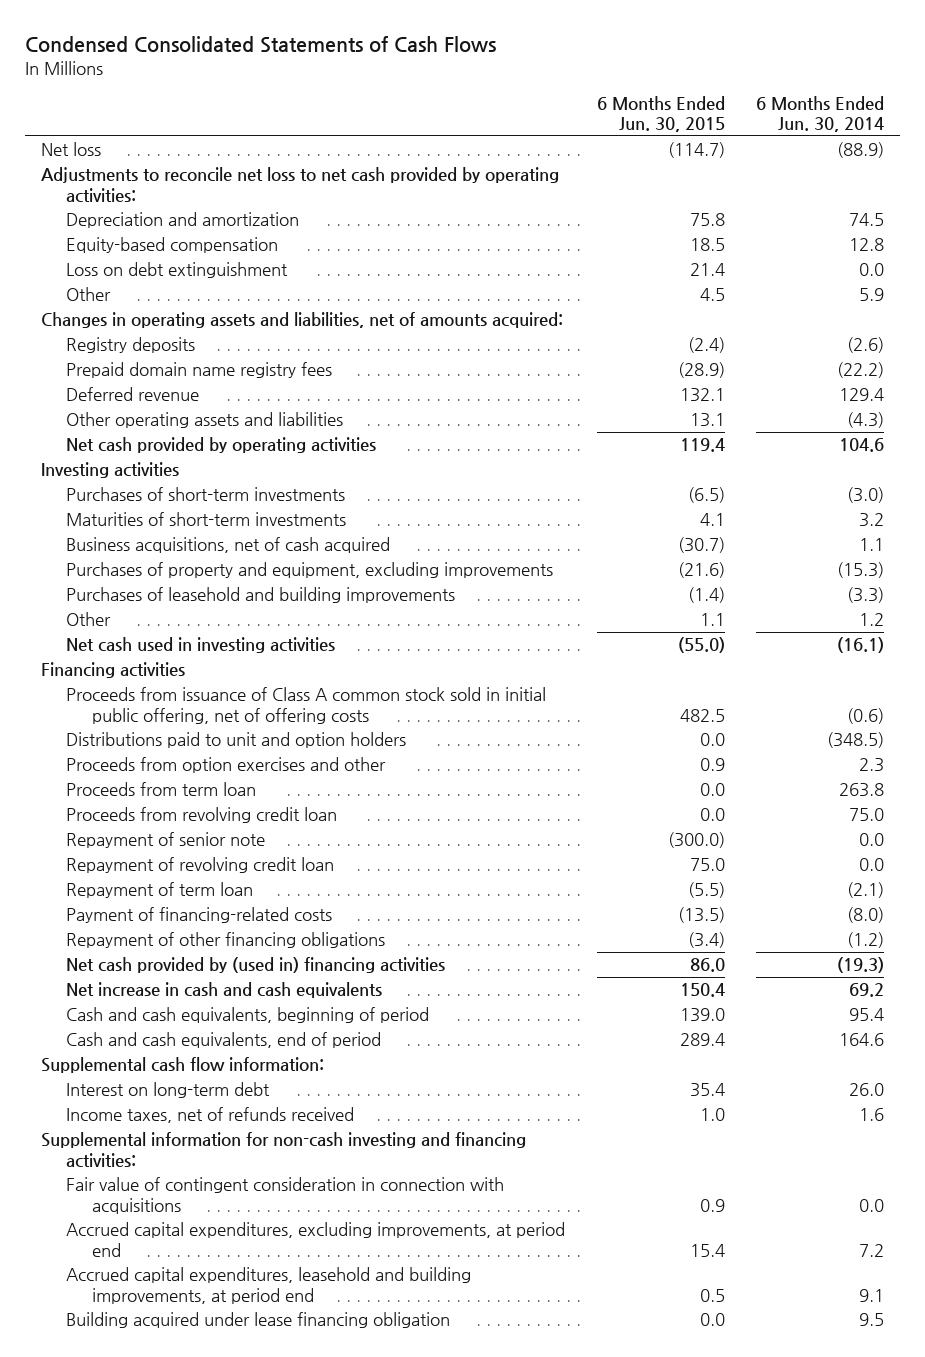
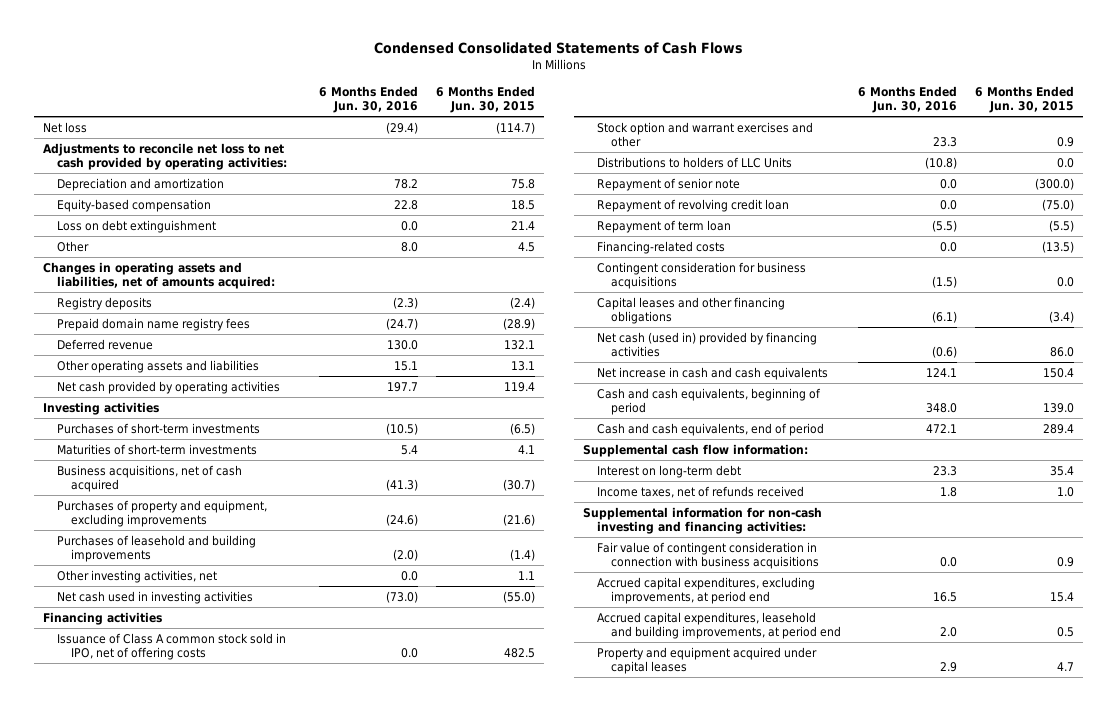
- | 6 Months Ended Jun. 30, 2015 | 6 Months Ended Jun. 30, 2014
+ | 6 Months Ended Jun. 30, 2016 | 6 Months Ended Jun. 30, 2015
- Other | 1.1 | 1.2
+ Other investing activities, net | 0.0 | 1.1
- Proceeds from issuance of Class A common stock sold in initial public offering, net of offering costs | 482.5 | (0.6)
- Distributions paid to unit and option holders | 0.0 | (348.5)
- Proceeds from option exercises and other | 0.9 | 2.3
- Proceeds from term loan | 0.0 | 263.8
- Proceeds from revolving credit loan | 0.0 | 75.0
+ Issuance of Class A common stock sold in IPO, net of offering costs | 0.0 | 482.5
+ Stock option and warrant exercises and other | 23.3 | 0.9
+ Distributions to holders of LLC Units | (10.8) | 0.0
- Repayment of revolving credit loan | 75.0 | 0.0
+ Repayment of revolving credit loan | 0.0 | (75.0)
- Payment of financing-related costs | (13.5) | (8.0)
- Repayment of other financing obligations | (3.4) | (1.2)
- Net cash provided by (used in) financing activities | 86.0 | (19.3)
+ Financing-related costs | 0.0 | (13.5)
+ Contingent consideration for business acquisitions | (1.5) | 0.0
+ Capital leases and other financing obligations | (6.1) | (3.4)
+ Net cash (used in) provided by financing activities | (0.6) | 86.0
- Fair value of contingent consideration in connection with acquisitions | 0.9 | 0.0
+ Fair value of contingent consideration in connection with business acquisitions | 0.0 | 0.9
- Building acquired under lease financing obligation | 0.0 | 9.5
+ Property and equipment acquired under capital leases | 2.9 | 4.7

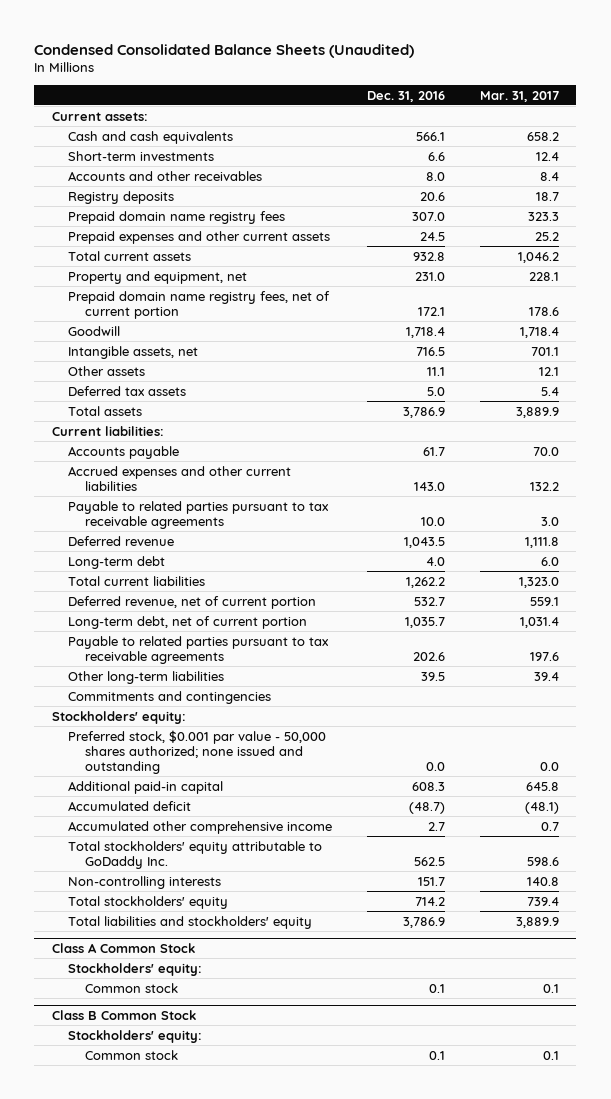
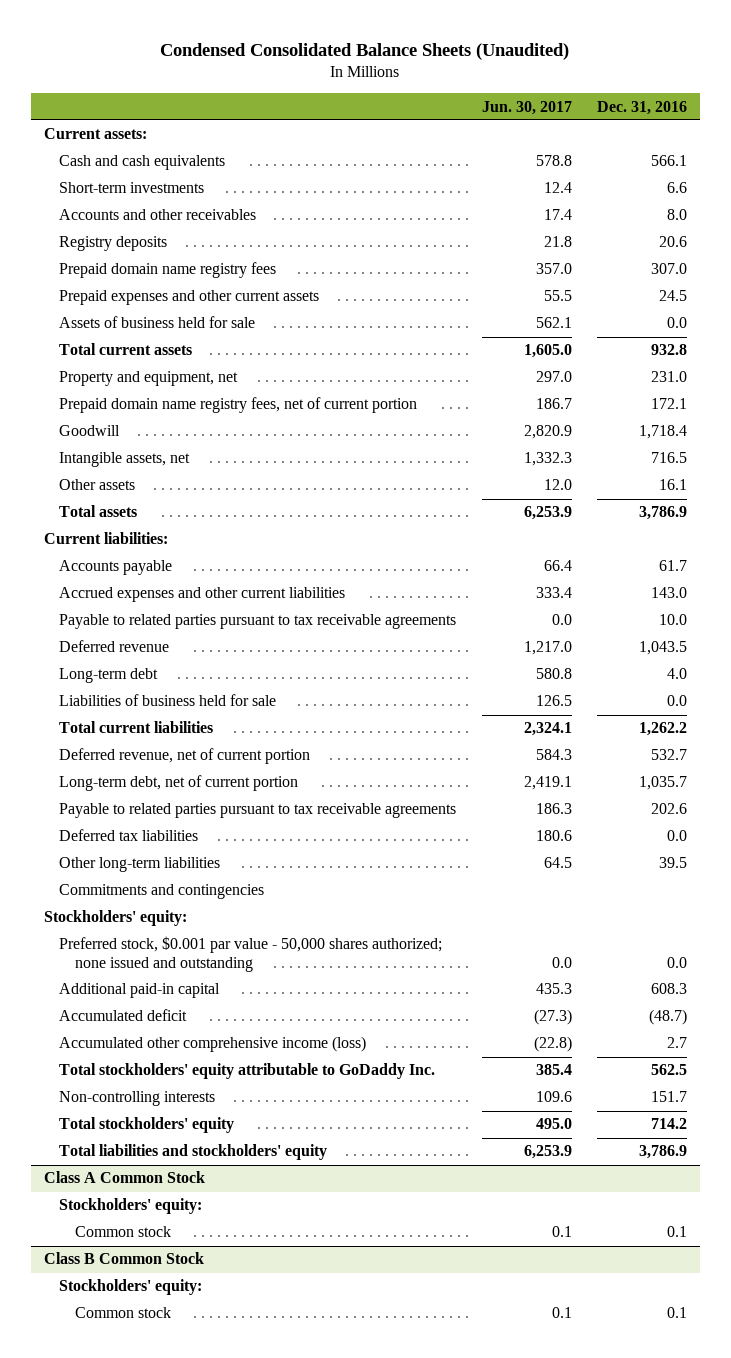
- | Dec. 31, 2016 | Mar. 31, 2017
+ | Jun. 30, 2017 | Dec. 31, 2016
+ Assets of business held for sale | 562.1 | 0.0
- Other assets | 11.1 | 12.1
- Deferred tax assets | 5.0 | 5.4
+ Other assets | 12.0 | 16.1
+ Liabilities of business held for sale | 126.5 | 0.0
+ Deferred tax liabilities | 180.6 | 0.0
- Accumulated other comprehensive income | 2.7 | 0.7
+ Accumulated other comprehensive income (loss) | (22.8) | 2.7

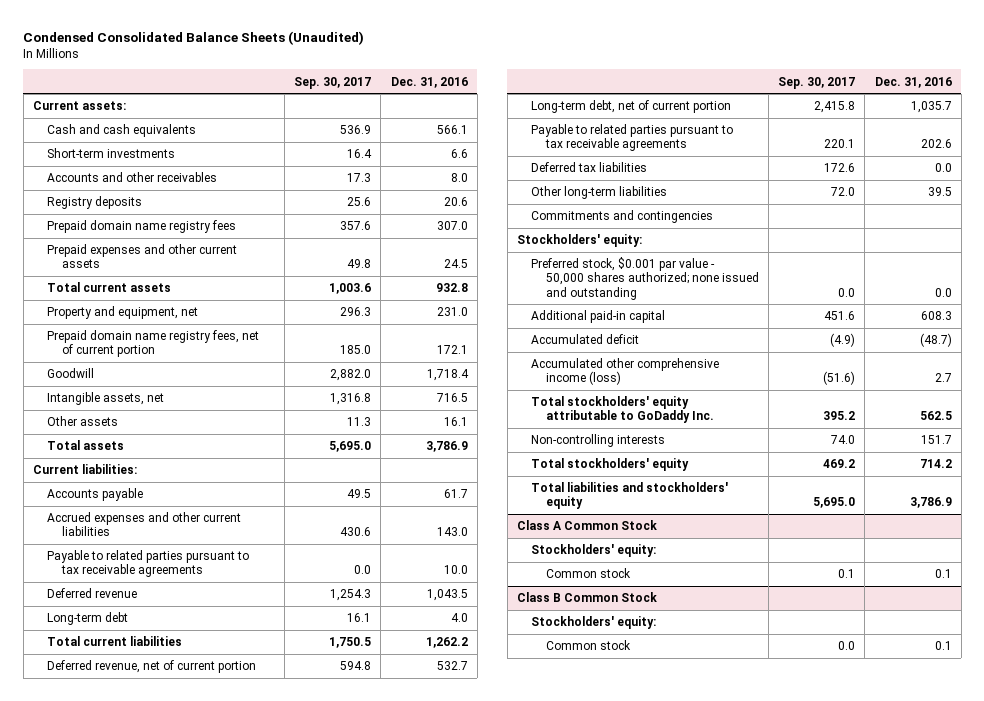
- | Jun. 30, 2017 | Dec. 31, 2016
+ | Sep. 30, 2017 | Dec. 31, 2016
- Assets of business held for sale | 562.1 | 0.0
- Liabilities of business held for sale | 126.5 | 0.0

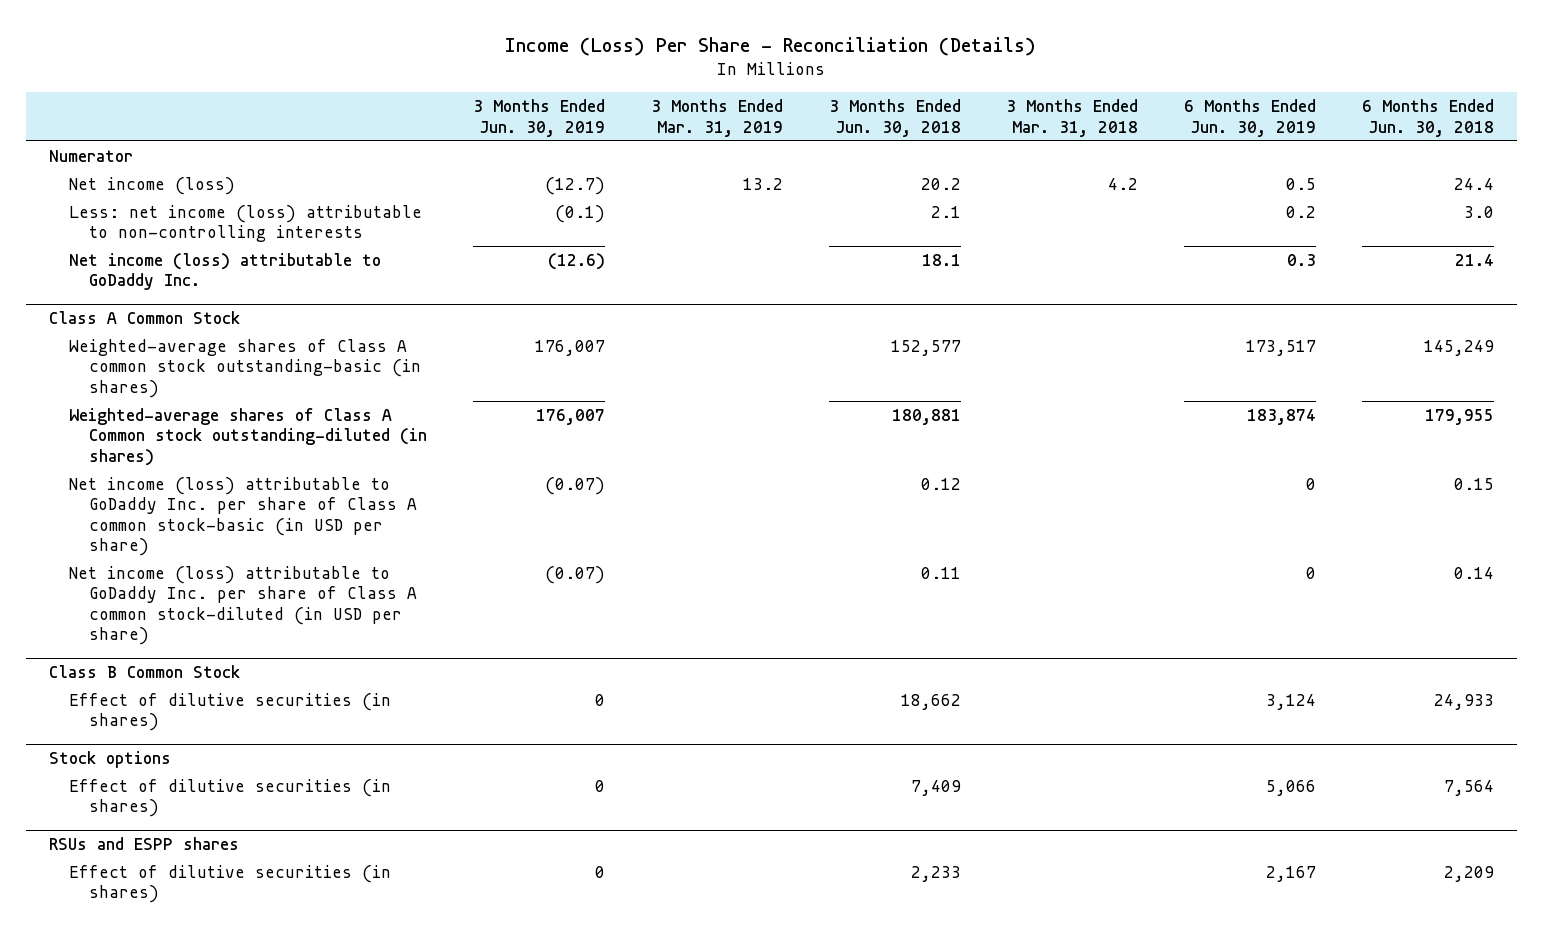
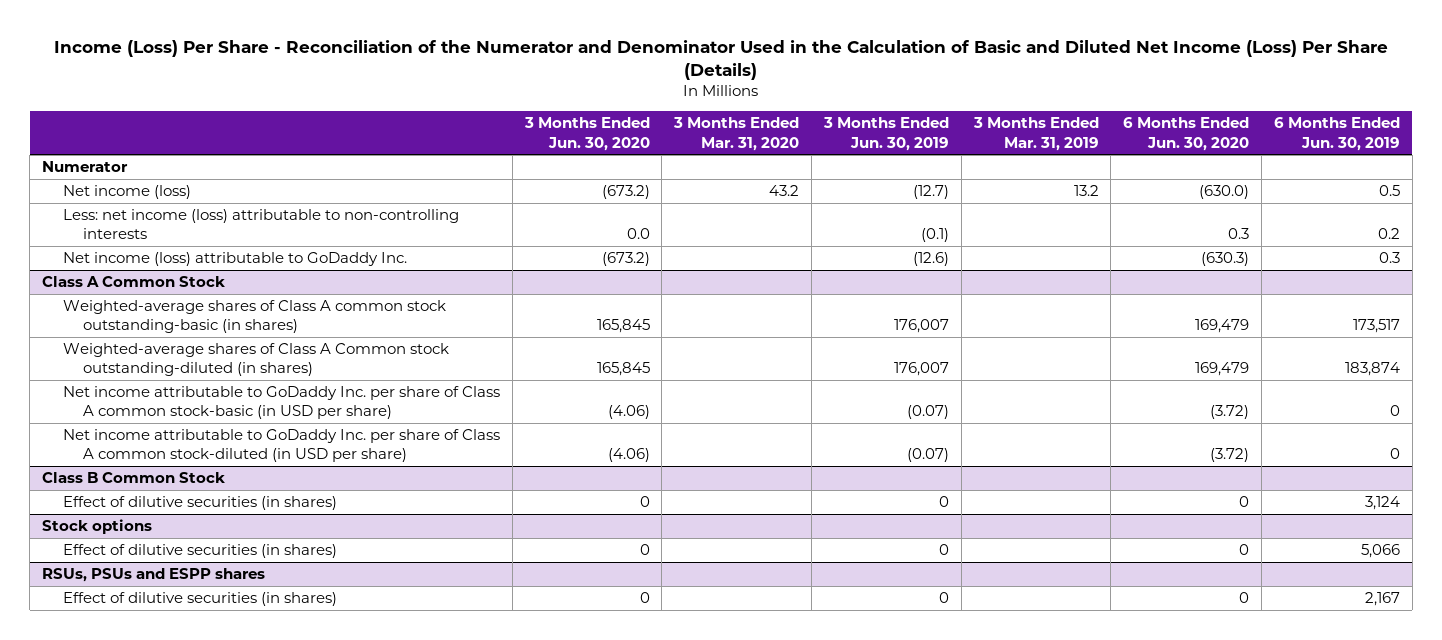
- Income (Loss) Per Share - Reconciliation (Details)
+ Income (Loss) Per Share - Reconciliation of the Numerator and Denominator Used in the Calculation of Basic and Diluted Net Income (Loss) Per Share (Details)
- | 3 Months Ended Jun. 30, 2019 | 3 Months Ended Mar. 31, 2019 | 3 Months Ended Jun. 30, 2018 | 3 Months Ended Mar. 31, 2018 | 6 Months Ended Jun. 30, 2019 | 6 Months Ended Jun. 30, 2018
+ | 3 Months Ended Jun. 30, 2020 | 3 Months Ended Mar. 31, 2020 | 3 Months Ended Jun. 30, 2019 | 3 Months Ended Mar. 31, 2019 | 6 Months Ended Jun. 30, 2020 | 6 Months Ended Jun. 30, 2019
@ Class A Common Stock
- Net income (loss) attributable to GoDaddy Inc. per share of Class A common stock-basic (in USD per share) | (0.07) | | 0.12 | | 0 | 0.15
- Net income (loss) attributable to GoDaddy Inc. per share of Class A common stock-diluted (in USD per share) | (0.07) | | 0.11 | | 0 | 0.14
+ Net income attributable to GoDaddy Inc. per share of Class A common stock-basic (in USD per share) | (4.06) | | (0.07) | | (3.72) | 0
+ Net income attributable to GoDaddy Inc. per share of Class A common stock-diluted (in USD per share) | (4.06) | | (0.07) | | (3.72) | 0
- RSUs and ESPP shares
+ RSUs, PSUs and ESPP shares

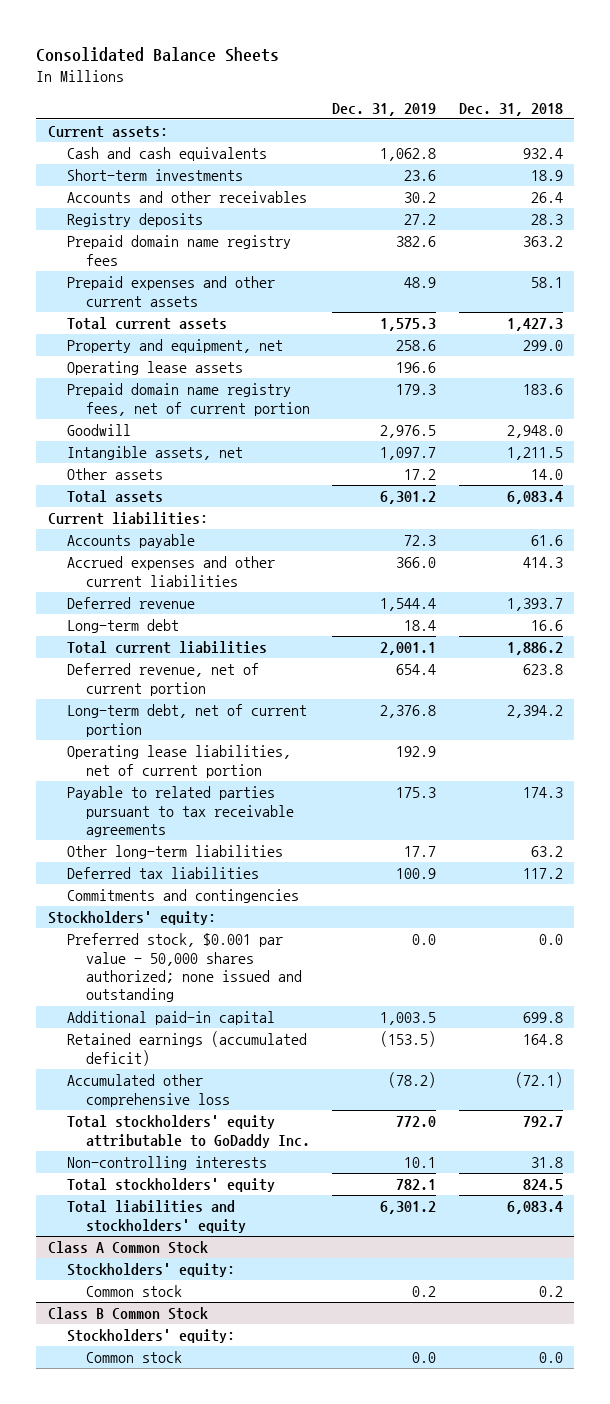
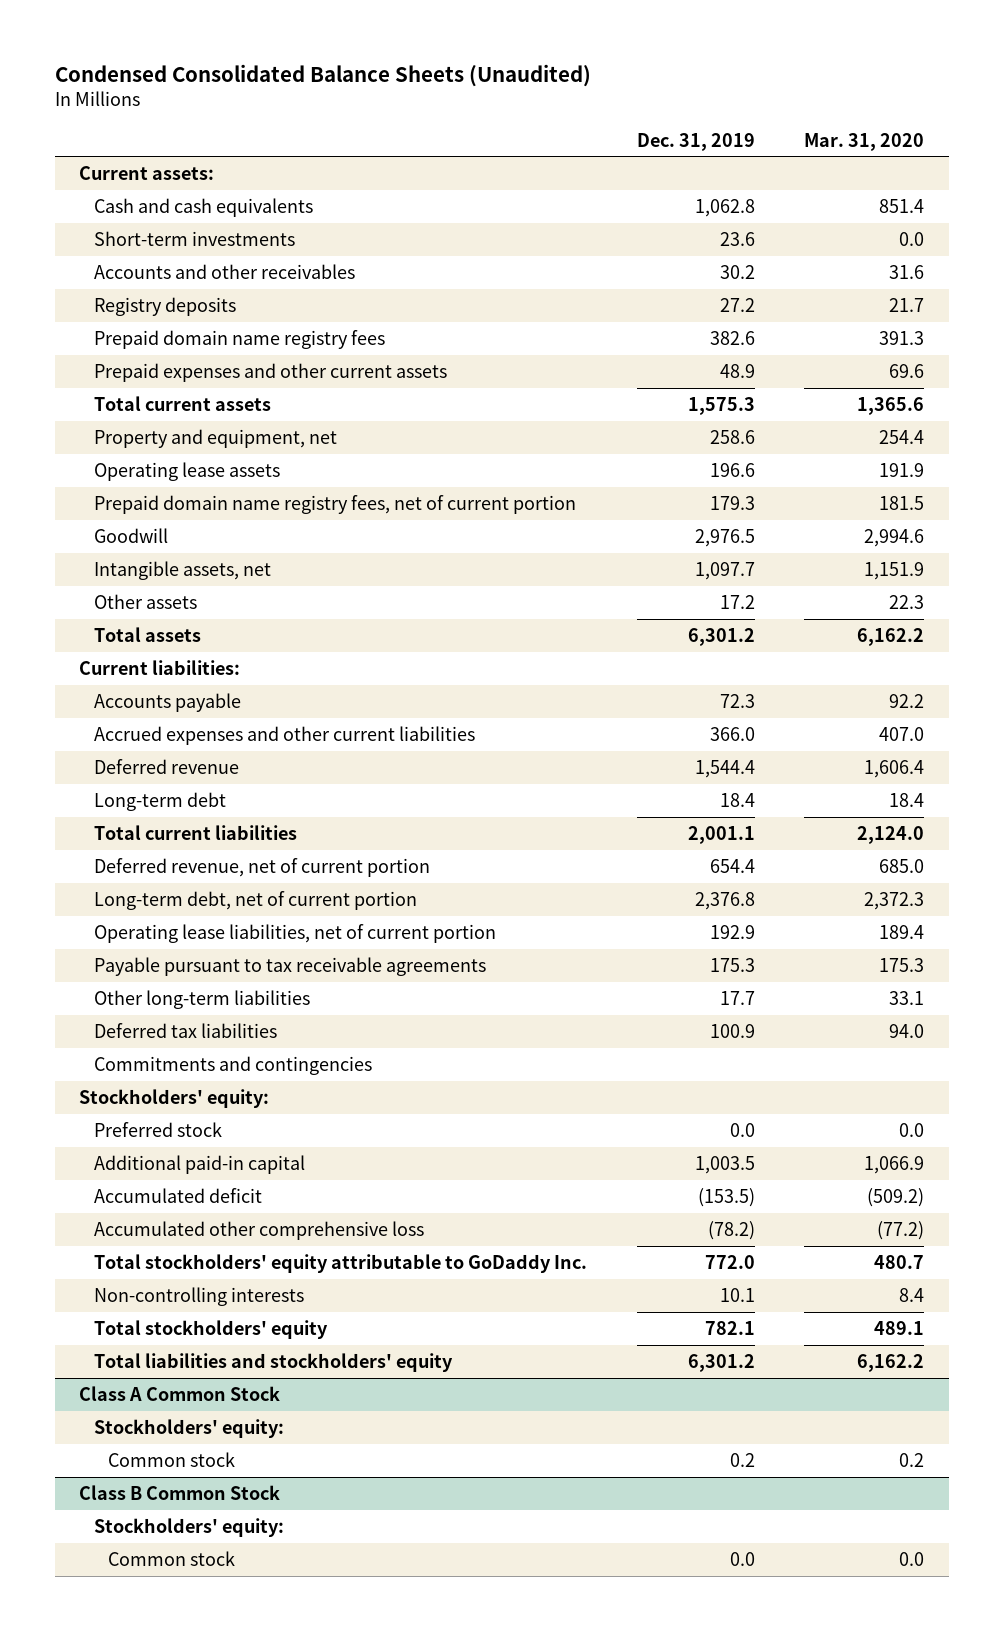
- Consolidated Balance Sheets
+ Condensed Consolidated Balance Sheets (Unaudited)
- | Dec. 31, 2019 | Dec. 31, 2018
+ | Dec. 31, 2019 | Mar. 31, 2020
- Payable to related parties pursuant to tax receivable agreements | 175.3 | 174.3
+ Payable pursuant to tax receivable agreements | 175.3 | 175.3
- Preferred stock, $0.001 par value - 50,000 shares authorized; none issued and outstanding | 0.0 | 0.0
+ Preferred stock | 0.0 | 0.0
- Retained earnings (accumulated deficit) | (153.5) | 164.8
+ Accumulated deficit | (153.5) | (509.2)

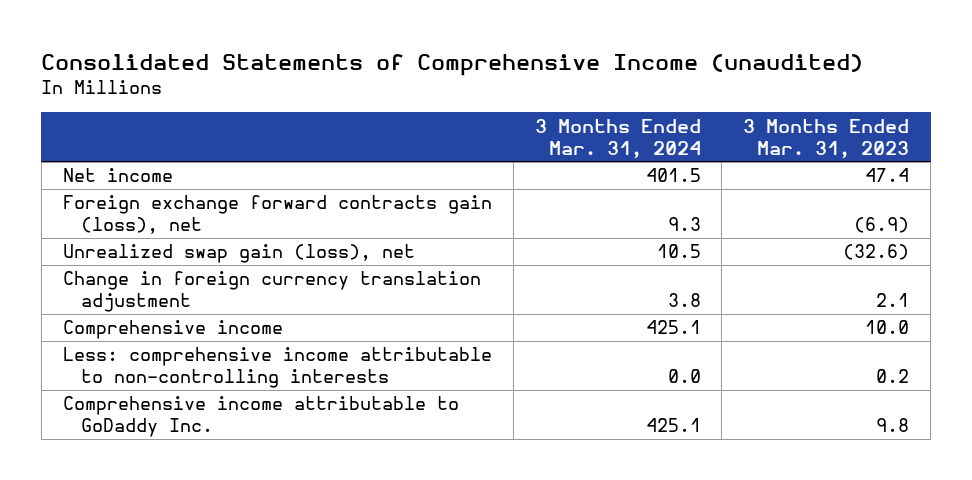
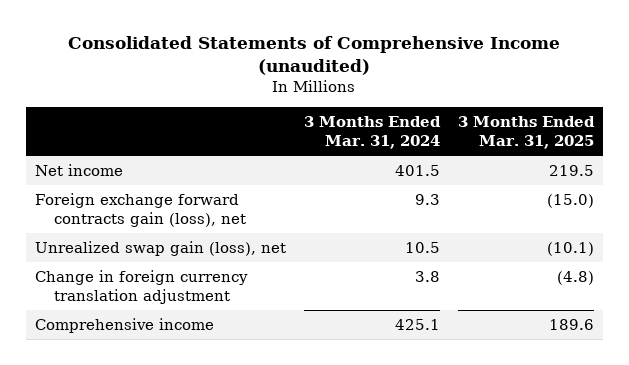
- | 3 Months Ended Mar. 31, 2024 | 3 Months Ended Mar. 31, 2023
+ | 3 Months Ended Mar. 31, 2024 | 3 Months Ended Mar. 31, 2025
- Less: comprehensive income attributable to non-controlling interests | 0.0 | 0.2
- Comprehensive income attributable to GoDaddy Inc. | 425.1 | 9.8

